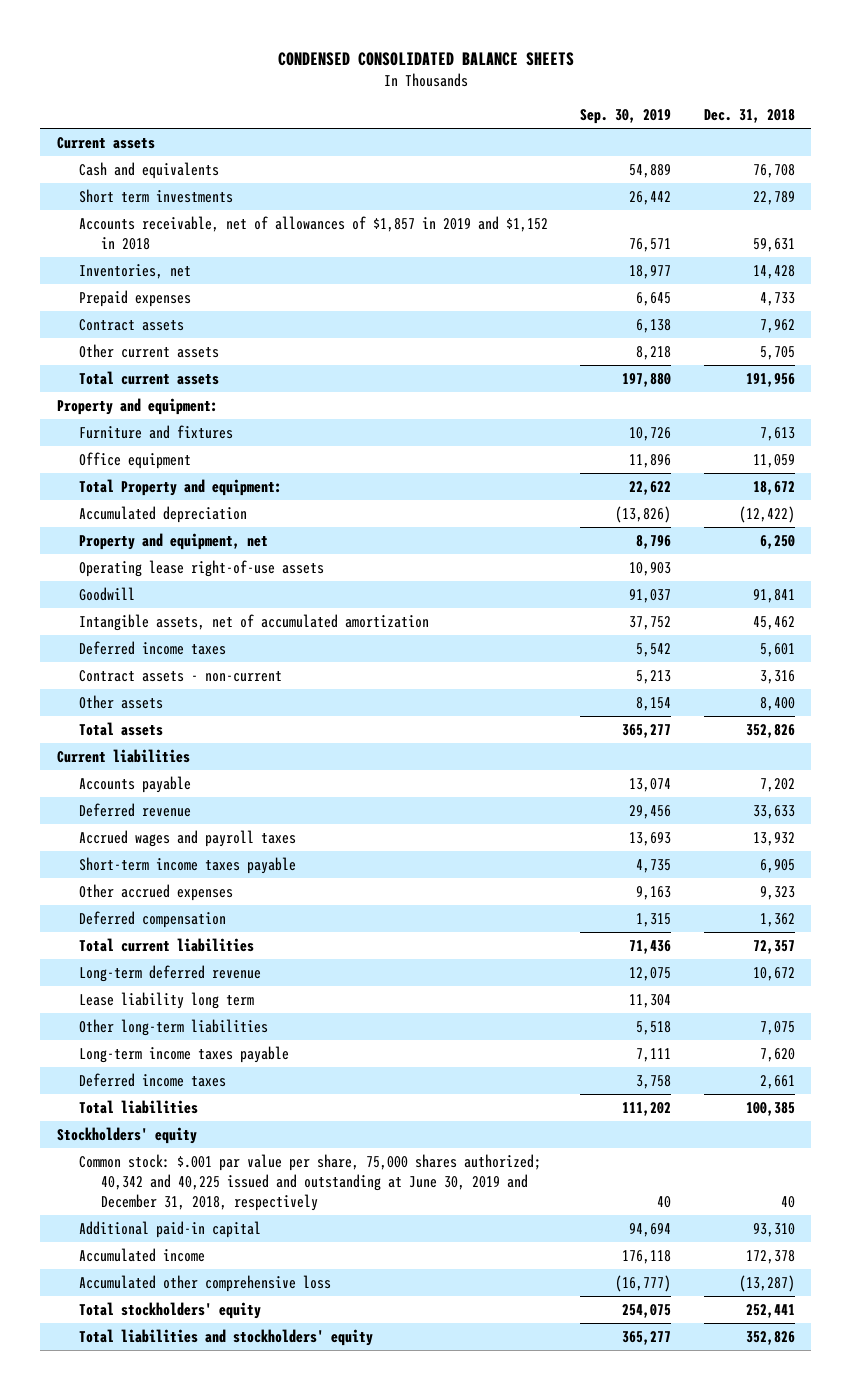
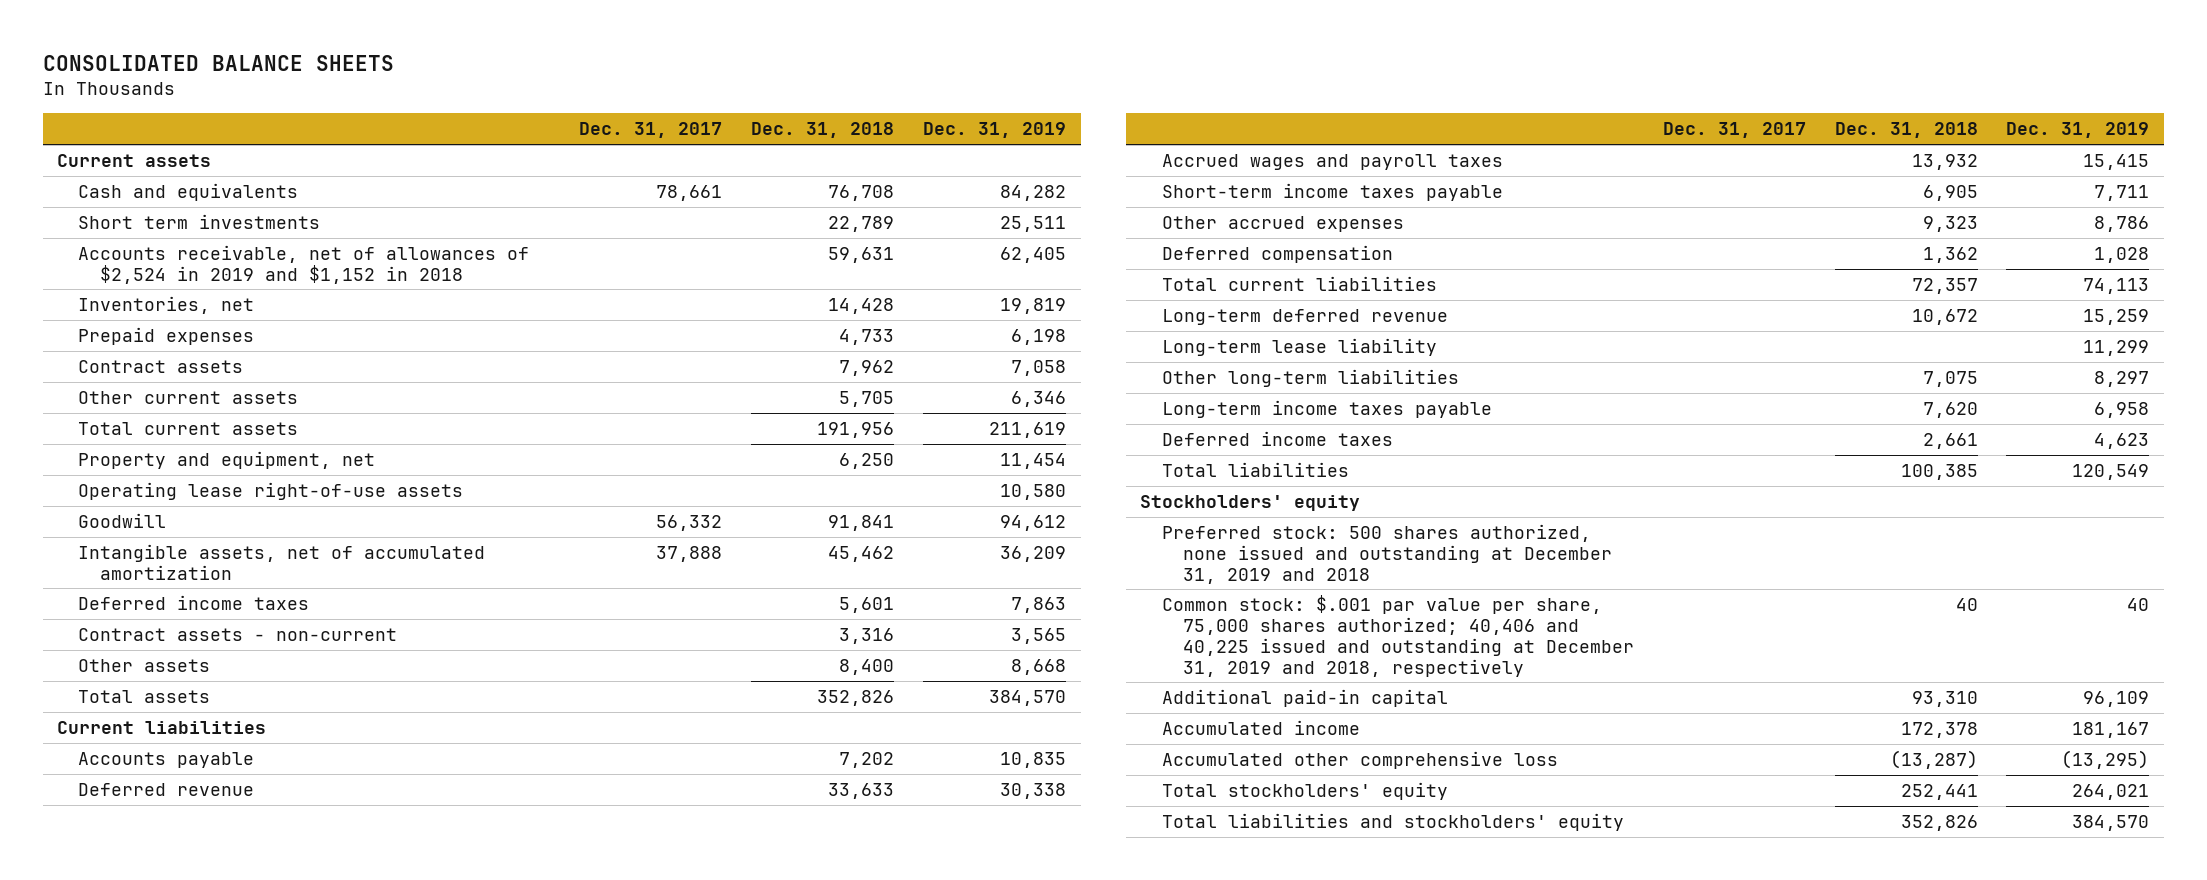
- CONDENSED CONSOLIDATED BALANCE SHEETS
+ CONSOLIDATED BALANCE SHEETS
- | Sep. 30, 2019 | Dec. 31, 2018
+ | Dec. 31, 2017 | Dec. 31, 2018 | Dec. 31, 2019
- Accounts receivable, net of allowances of $1,857 in 2019 and $1,152 in 2018 | 76,571 | 59,631
+ Accounts receivable, net of allowances of $2,524 in 2019 and $1,152 in 2018 | | 59,631 | 62,405
- Property and equipment:
- Furniture and fixtures | 10,726 | 7,613
- Office equipment | 11,896 | 11,059
- Total Property and equipment: | 22,622 | 18,672
- Accumulated depreciation | (13,826) | (12,422)
- Lease liability long term | 11,304 |
+ Long-term lease liability | | | 11,299
- Common stock: $.001 par value per share, 75,000 shares authorized; 40,342 and 40,225 issued and outstanding at June 30, 2019 and December 31, 2018, respectively | 40 | 40
+ Preferred stock: 500 shares authorized, none issued and outstanding at December 31, 2019 and 2018
+ Common stock: $.001 par value per share, 75,000 shares authorized; 40,406 and 40,225 issued and outstanding at December 31, 2019 and 2018, respectively | | 40 | 40

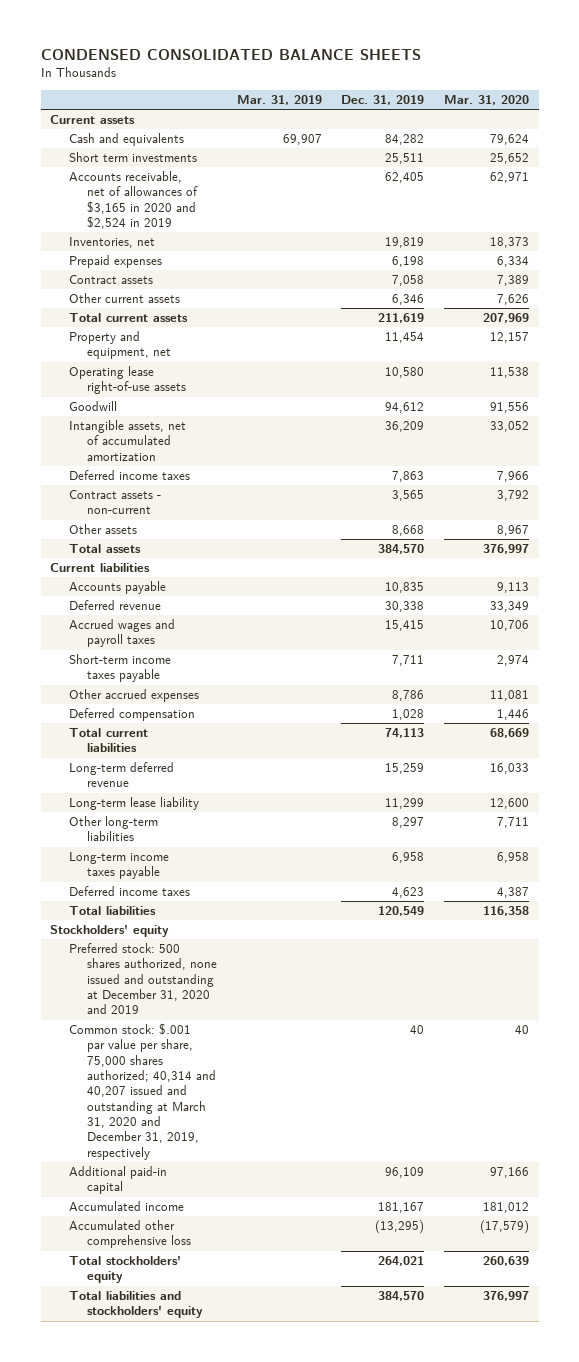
- CONSOLIDATED BALANCE SHEETS
+ CONDENSED CONSOLIDATED BALANCE SHEETS
- | Dec. 31, 2017 | Dec. 31, 2018 | Dec. 31, 2019
+ | Mar. 31, 2019 | Dec. 31, 2019 | Mar. 31, 2020
- Accounts receivable, net of allowances of $2,524 in 2019 and $1,152 in 2018 | | 59,631 | 62,405
+ Accounts receivable, net of allowances of $3,165 in 2020 and $2,524 in 2019 | | 62,405 | 62,971
- Preferred stock: 500 shares authorized, none issued and outstanding at December 31, 2019 and 2018
- Common stock: $.001 par value per share, 75,000 shares authorized; 40,406 and 40,225 issued and outstanding at December 31, 2019 and 2018, respectively | | 40 | 40
+ Preferred stock: 500 shares authorized, none issued and outstanding at December 31, 2020 and 2019
+ Common stock: $.001 par value per share, 75,000 shares authorized; 40,314 and 40,207 issued and outstanding at March 31, 2020 and December 31, 2019, respectively | | 40 | 40

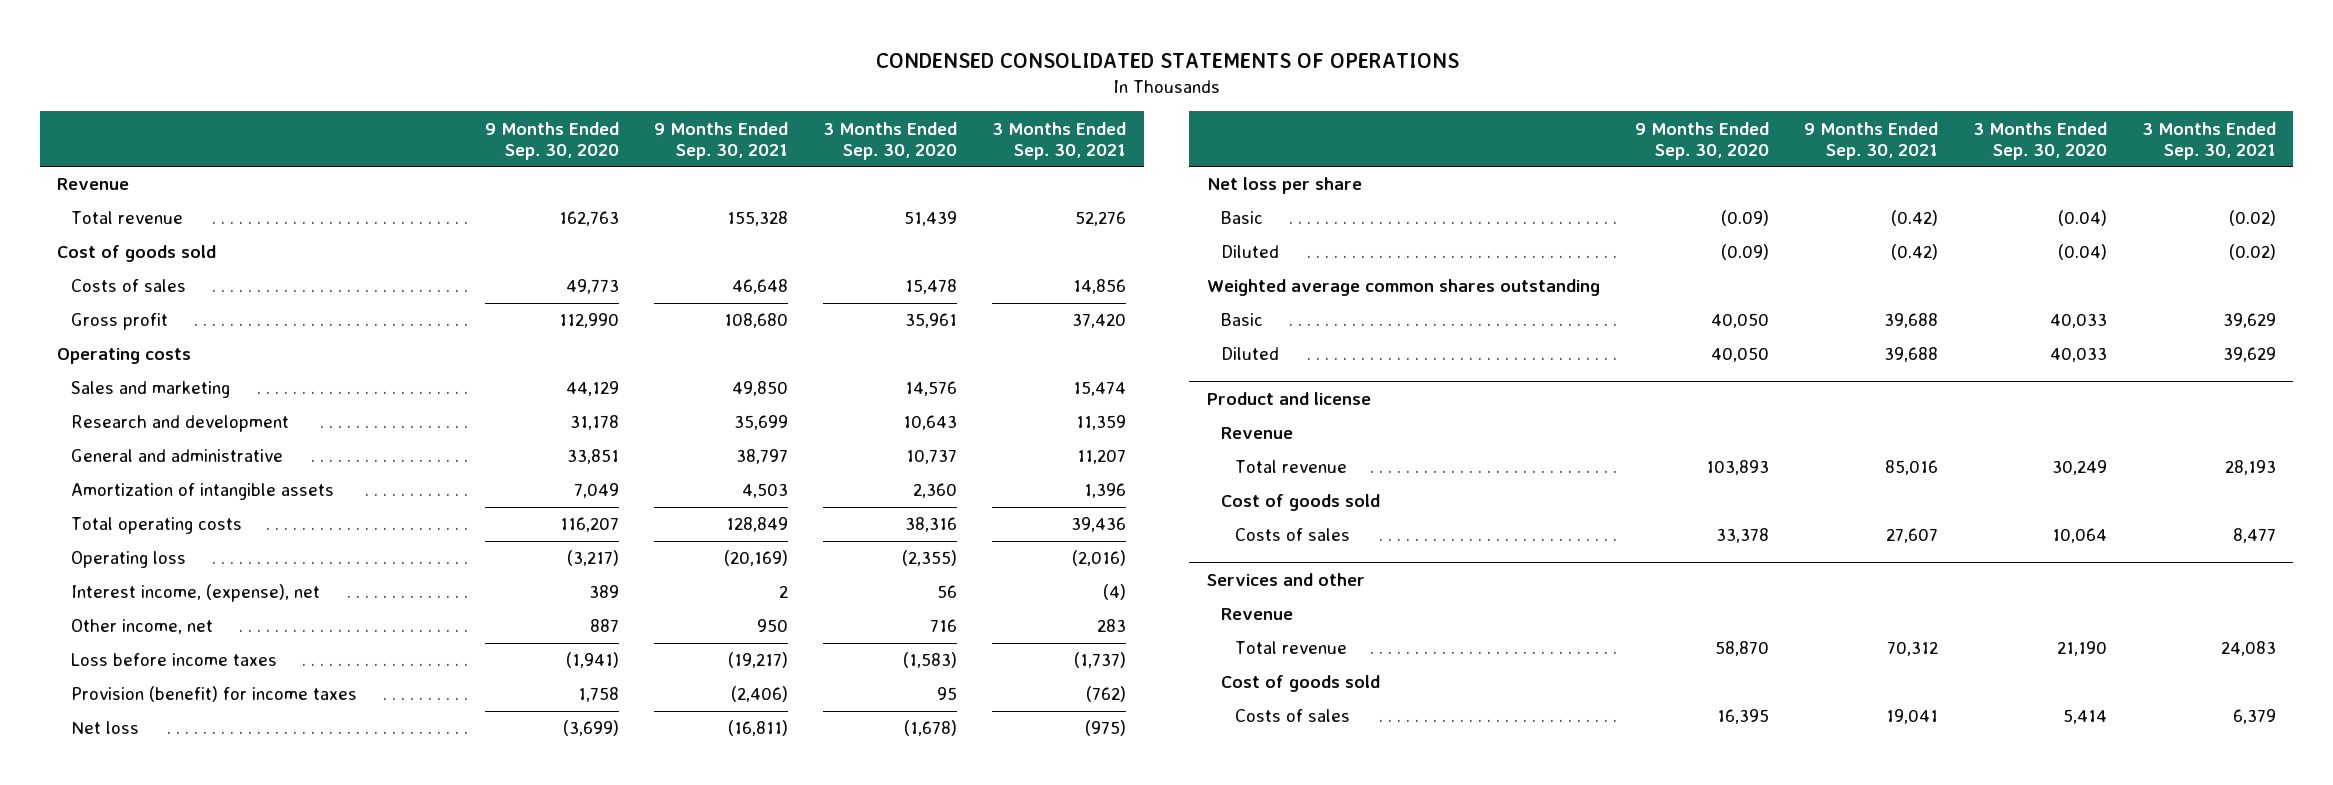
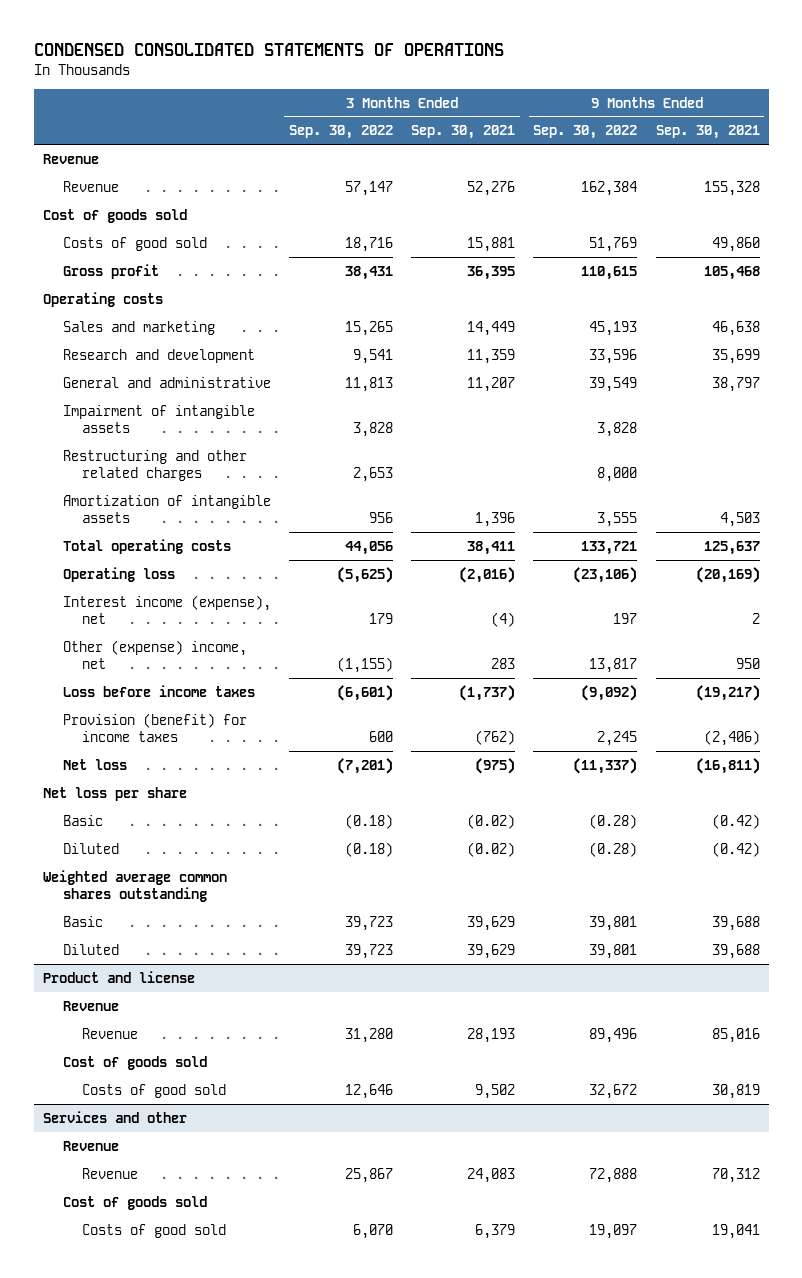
- | 9 Months Ended Sep. 30, 2020 | 9 Months Ended Sep. 30, 2021 | 3 Months Ended Sep. 30, 2020 | 3 Months Ended Sep. 30, 2021
+ | 3 Months Ended Sep. 30, 2022 | 3 Months Ended Sep. 30, 2021 | 9 Months Ended Sep. 30, 2022 | 9 Months Ended Sep. 30, 2021
- Total revenue | 162,763 | 155,328 | 51,439 | 52,276
+ Revenue | 57,147 | 52,276 | 162,384 | 155,328
- Costs of sales | 49,773 | 46,648 | 15,478 | 14,856
- Gross profit | 112,990 | 108,680 | 35,961 | 37,420
+ Costs of good sold | 18,716 | 15,881 | 51,769 | 49,860
+ Gross profit | 38,431 | 36,395 | 110,615 | 105,468
- Sales and marketing | 44,129 | 49,850 | 14,576 | 15,474
+ Sales and marketing | 15,265 | 14,449 | 45,193 | 46,638
+ Impairment of intangible assets | 3,828 | | 3,828 |
+ Restructuring and other related charges | 2,653 | | 8,000 |
- Total operating costs | 116,207 | 128,849 | 38,316 | 39,436
+ Total operating costs | 44,056 | 38,411 | 133,721 | 125,637
- Interest income, (expense), net | 389 | 2 | 56 | (4)
- Other income, net | 887 | 950 | 716 | 283
+ Interest income (expense), net | 179 | (4) | 197 | 2
+ Other (expense) income, net | (1,155) | 283 | 13,817 | 950
@ Product and license
- Total revenue | 103,893 | 85,016 | 30,249 | 28,193
+ Revenue | 31,280 | 28,193 | 89,496 | 85,016
- Costs of sales | 33,378 | 27,607 | 10,064 | 8,477
+ Costs of good sold | 12,646 | 9,502 | 32,672 | 30,819
@ Services and other
- Total revenue | 58,870 | 70,312 | 21,190 | 24,083
+ Revenue | 25,867 | 24,083 | 72,888 | 70,312
- Costs of sales | 16,395 | 19,041 | 5,414 | 6,379
+ Costs of good sold | 6,070 | 6,379 | 19,097 | 19,041

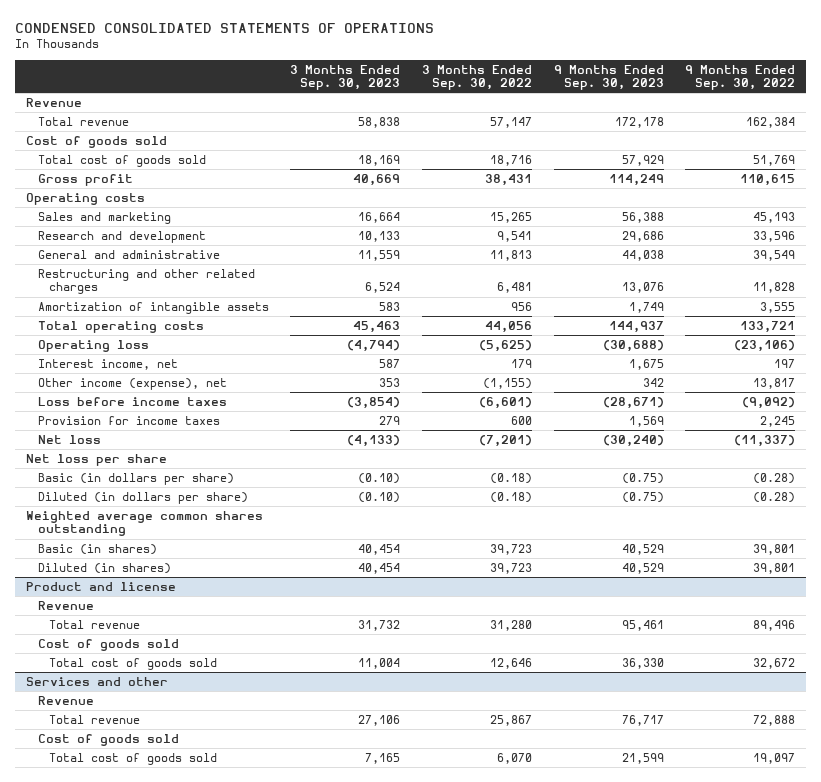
- | 3 Months Ended Sep. 30, 2022 | 3 Months Ended Sep. 30, 2021 | 9 Months Ended Sep. 30, 2022 | 9 Months Ended Sep. 30, 2021
+ | 3 Months Ended Sep. 30, 2023 | 3 Months Ended Sep. 30, 2022 | 9 Months Ended Sep. 30, 2023 | 9 Months Ended Sep. 30, 2022
- Revenue | 57,147 | 52,276 | 162,384 | 155,328
+ Total revenue | 58,838 | 57,147 | 172,178 | 162,384
- Costs of good sold | 18,716 | 15,881 | 51,769 | 49,860
+ Total cost of goods sold | 18,169 | 18,716 | 57,929 | 51,769
- Impairment of intangible assets | 3,828 | | 3,828 |
- Restructuring and other related charges | 2,653 | | 8,000 |
+ Restructuring and other related charges | 6,524 | 6,481 | 13,076 | 11,828
- Interest income (expense), net | 179 | (4) | 197 | 2
- Other (expense) income, net | (1,155) | 283 | 13,817 | 950
+ Interest income, net | 587 | 179 | 1,675 | 197
+ Other income (expense), net | 353 | (1,155) | 342 | 13,817
- Provision (benefit) for income taxes | 600 | (762) | 2,245 | (2,406)
+ Provision for income taxes | 279 | 600 | 1,569 | 2,245
- Basic | (0.18) | (0.02) | (0.28) | (0.42)
- Diluted | (0.18) | (0.02) | (0.28) | (0.42)
+ Basic (in dollars per share) | (0.10) | (0.18) | (0.75) | (0.28)
+ Diluted (in dollars per share) | (0.10) | (0.18) | (0.75) | (0.28)
- Basic | 39,723 | 39,629 | 39,801 | 39,688
- Diluted | 39,723 | 39,629 | 39,801 | 39,688
+ Basic (in shares) | 40,454 | 39,723 | 40,529 | 39,801
+ Diluted (in shares) | 40,454 | 39,723 | 40,529 | 39,801
@ Product and license
- Revenue | 31,280 | 28,193 | 89,496 | 85,016
+ Total revenue | 31,732 | 31,280 | 95,461 | 89,496
- Costs of good sold | 12,646 | 9,502 | 32,672 | 30,819
+ Total cost of goods sold | 11,004 | 12,646 | 36,330 | 32,672
@ Services and other
- Revenue | 25,867 | 24,083 | 72,888 | 70,312
+ Total revenue | 27,106 | 25,867 | 76,717 | 72,888
- Costs of good sold | 6,070 | 6,379 | 19,097 | 19,041
+ Total cost of goods sold | 7,165 | 6,070 | 21,599 | 19,097

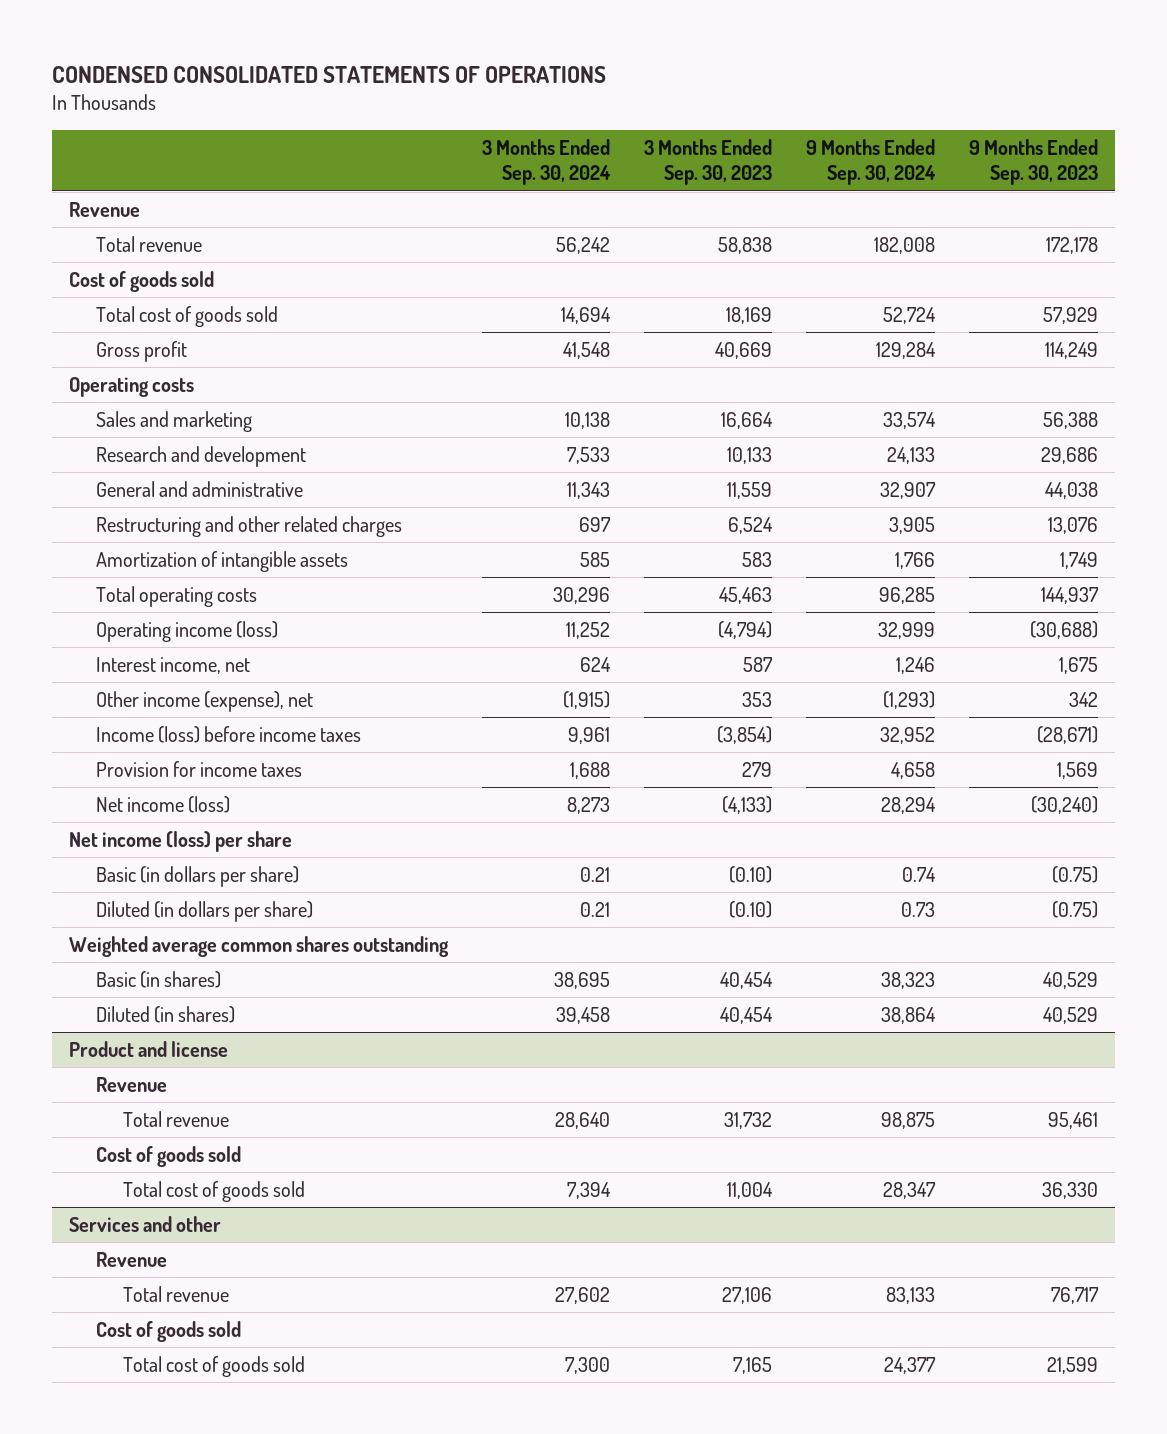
- | 3 Months Ended Sep. 30, 2023 | 3 Months Ended Sep. 30, 2022 | 9 Months Ended Sep. 30, 2023 | 9 Months Ended Sep. 30, 2022
+ | 3 Months Ended Sep. 30, 2024 | 3 Months Ended Sep. 30, 2023 | 9 Months Ended Sep. 30, 2024 | 9 Months Ended Sep. 30, 2023
- Operating loss | (4,794) | (5,625) | (30,688) | (23,106)
+ Operating income (loss) | 11,252 | (4,794) | 32,999 | (30,688)
- Loss before income taxes | (3,854) | (6,601) | (28,671) | (9,092)
+ Income (loss) before income taxes | 9,961 | (3,854) | 32,952 | (28,671)
- Net loss | (4,133) | (7,201) | (30,240) | (11,337)
- Net loss per share
+ Net income (loss) | 8,273 | (4,133) | 28,294 | (30,240)
+ Net income (loss) per share

